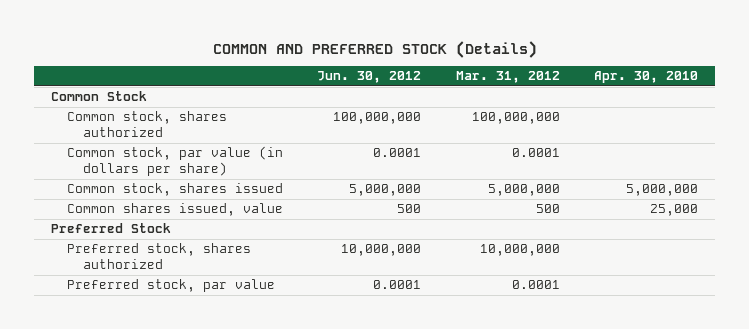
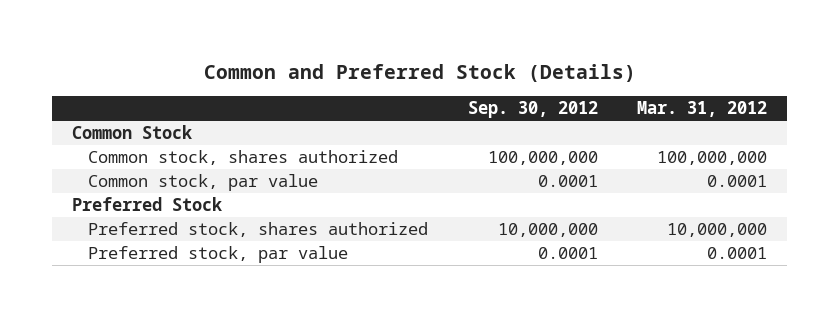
- COMMON AND PREFERRED STOCK (Details)
+ Common and Preferred Stock (Details)
- | Jun. 30, 2012 | Mar. 31, 2012 | Apr. 30, 2010
+ | Sep. 30, 2012 | Mar. 31, 2012
- Common stock, par value (in dollars per share) | 0.0001 | 0.0001 |
- Common stock, shares issued | 5,000,000 | 5,000,000 | 5,000,000
- Common shares issued, value | 500 | 500 | 25,000
+ Common stock, par value | 0.0001 | 0.0001

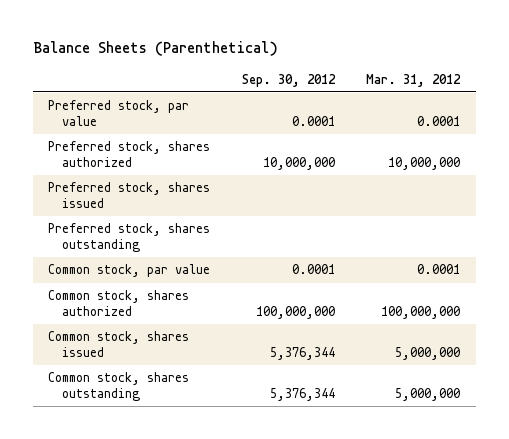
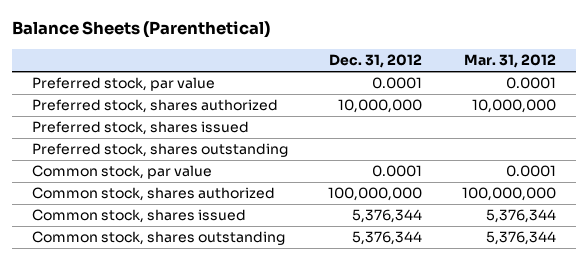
- | Sep. 30, 2012 | Mar. 31, 2012
+ | Dec. 31, 2012 | Mar. 31, 2012
- Common stock, shares issued | 5,376,344 | 5,000,000
- Common stock, shares outstanding | 5,376,344 | 5,000,000
+ Common stock, shares issued | 5,376,344 | 5,376,344
+ Common stock, shares outstanding | 5,376,344 | 5,376,344

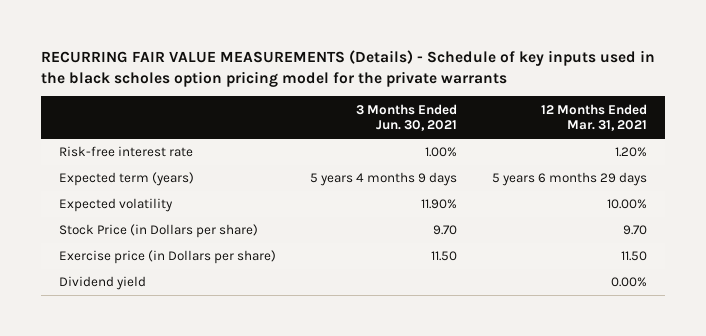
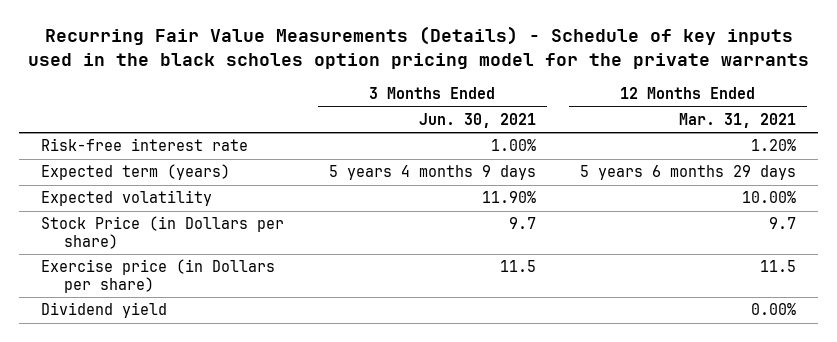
- RECURRING FAIR VALUE MEASUREMENTS (Details) - Schedule of key inputs used in the black scholes option pricing model for the private warrants
+ Recurring Fair Value Measurements (Details) - Schedule of key inputs used in the black scholes option pricing model for the private warrants
- Stock Price (in Dollars per share) | 9.70 | 9.70
- Exercise price (in Dollars per share) | 11.50 | 11.50
+ Stock Price (in Dollars per share) | 9.7 | 9.7
+ Exercise price (in Dollars per share) | 11.5 | 11.5

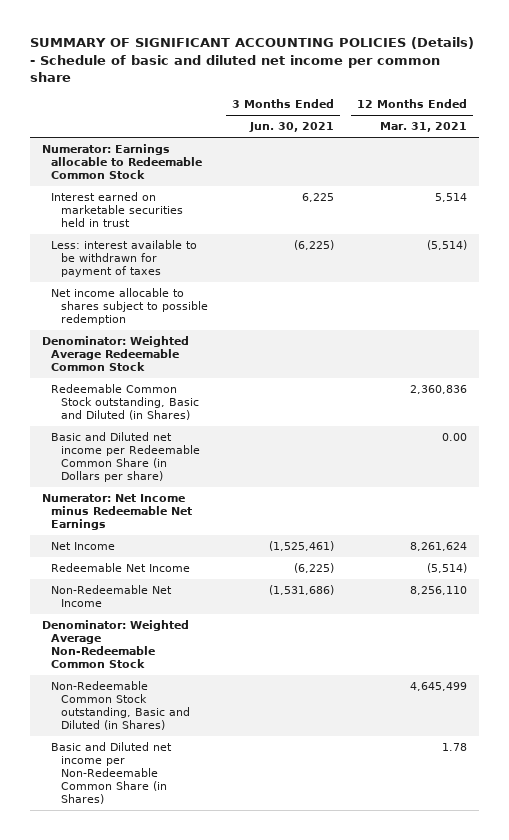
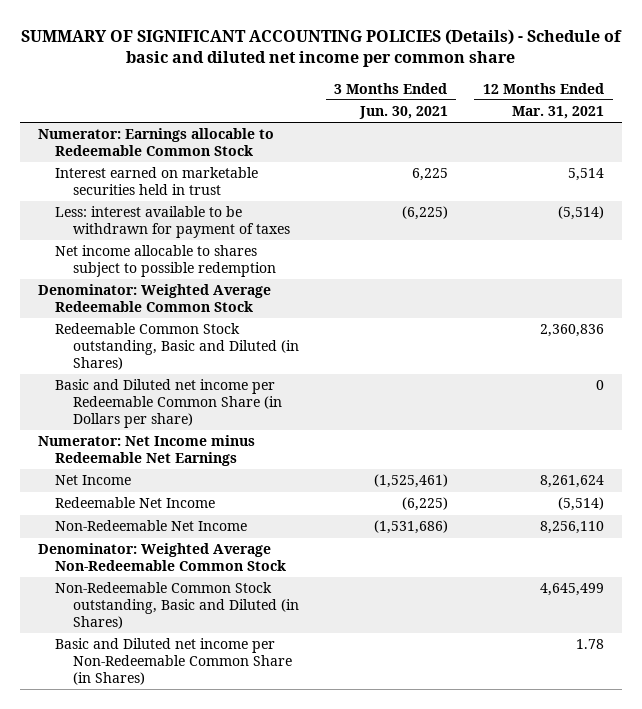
- Basic and Diluted net income per Redeemable Common Share (in Dollars per share) | | 0.00
+ Basic and Diluted net income per Redeemable Common Share (in Dollars per share) | | 0

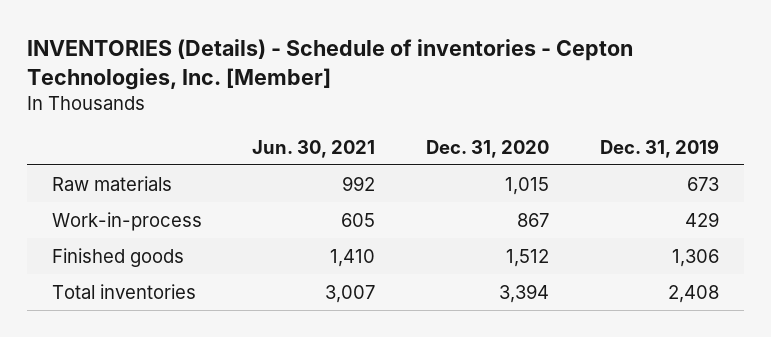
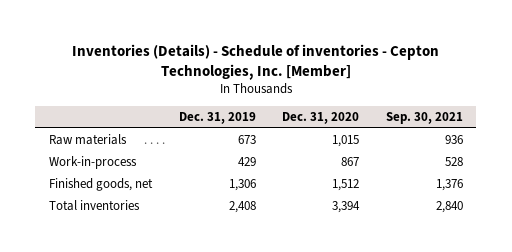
- INVENTORIES (Details) - Schedule of inventories - Cepton Technologies, Inc. [Member]
+ Inventories (Details) - Schedule of inventories - Cepton Technologies, Inc. [Member]
- | Jun. 30, 2021 | Dec. 31, 2020 | Dec. 31, 2019
+ | Dec. 31, 2019 | Dec. 31, 2020 | Sep. 30, 2021
- Finished goods | 1,410 | 1,512 | 1,306
+ Finished goods, net | 1,306 | 1,512 | 1,376

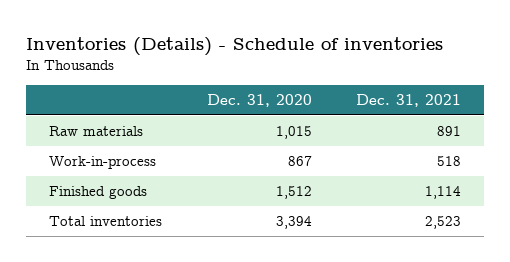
- Inventories (Details) - Schedule of inventories - Cepton Technologies, Inc. [Member]
+ Inventories (Details) - Schedule of inventories
- | Dec. 31, 2019 | Dec. 31, 2020 | Sep. 30, 2021
+ | Dec. 31, 2020 | Dec. 31, 2021
- Finished goods, net | 1,306 | 1,512 | 1,376
+ Finished goods | 1,512 | 1,114

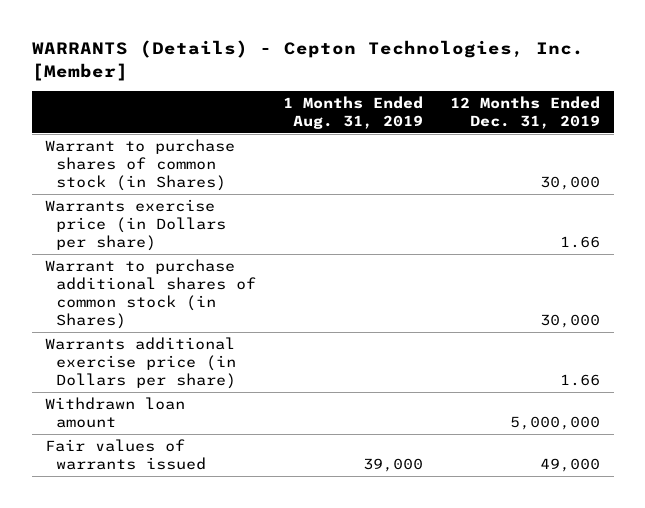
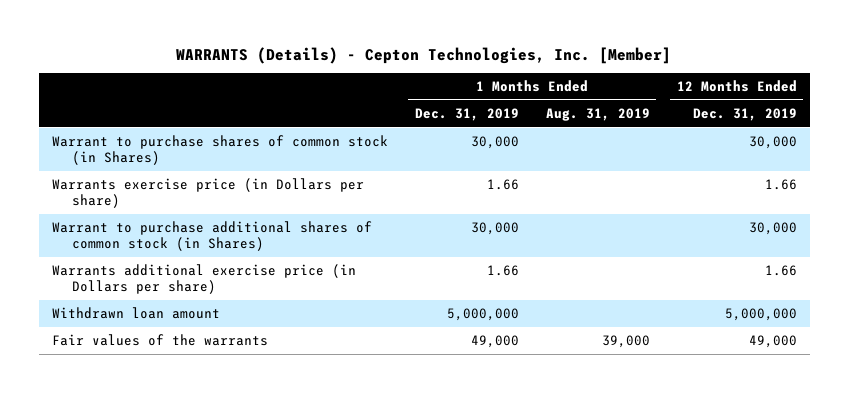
- | 1 Months Ended Aug. 31, 2019 | 12 Months Ended Dec. 31, 2019
+ | 1 Months Ended Dec. 31, 2019 | 1 Months Ended Aug. 31, 2019 | 12 Months Ended Dec. 31, 2019
- Fair values of warrants issued | 39,000 | 49,000
+ Fair values of the warrants | 49,000 | 39,000 | 49,000

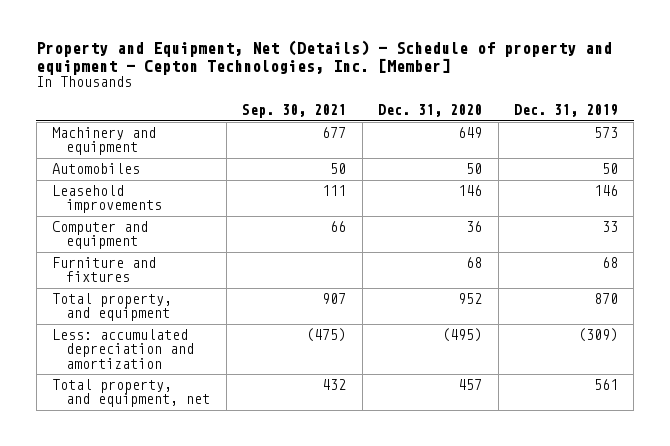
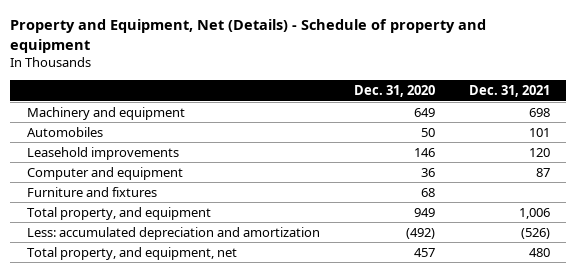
- Property and Equipment, Net (Details) - Schedule of property and equipment - Cepton Technologies, Inc. [Member]
+ Property and Equipment, Net (Details) - Schedule of property and equipment
- | Sep. 30, 2021 | Dec. 31, 2020 | Dec. 31, 2019
+ | Dec. 31, 2020 | Dec. 31, 2021
- Total property, and equipment | 907 | 952 | 870
- Less: accumulated depreciation and amortization | (475) | (495) | (309)
+ Total property, and equipment | 949 | 1,006
+ Less: accumulated depreciation and amortization | (492) | (526)

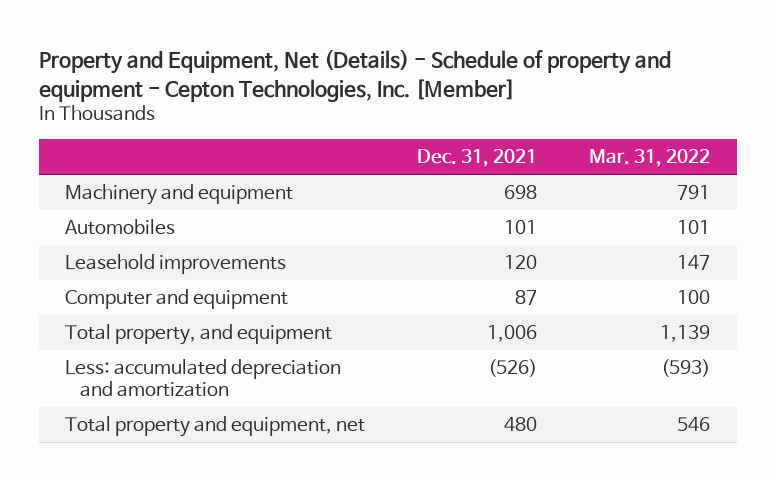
- Property and Equipment, Net (Details) - Schedule of property and equipment
+ Property and Equipment, Net (Details) - Schedule of property and equipment - Cepton Technologies, Inc. [Member]
- | Dec. 31, 2020 | Dec. 31, 2021
+ | Dec. 31, 2021 | Mar. 31, 2022
- Furniture and fixtures | 68 |
- Total property, and equipment, net | 457 | 480
+ Total property and equipment, net | 480 | 546

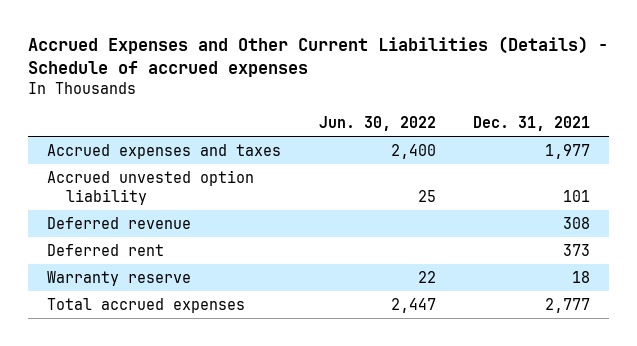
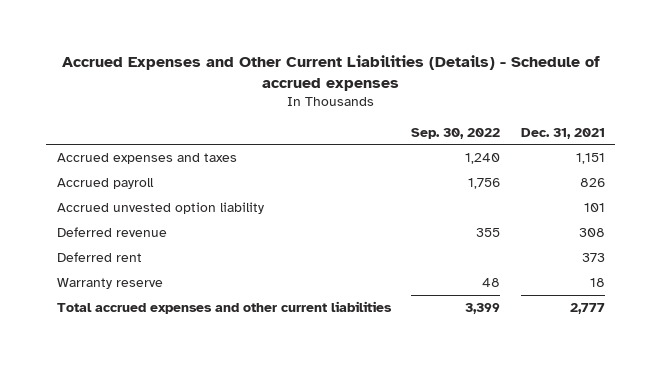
- | Jun. 30, 2022 | Dec. 31, 2021
+ | Sep. 30, 2022 | Dec. 31, 2021
- Accrued expenses and taxes | 2,400 | 1,977
+ Accrued expenses and taxes | 1,240 | 1,151
+ Accrued payroll | 1,756 | 826
- Total accrued expenses | 2,447 | 2,777
+ Total accrued expenses and other current liabilities | 3,399 | 2,777

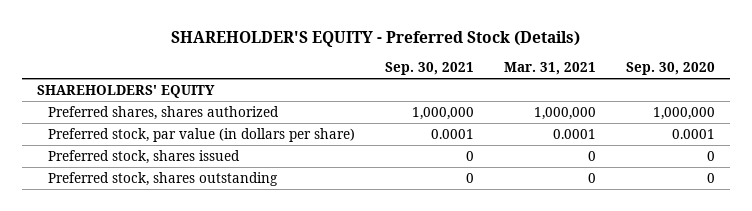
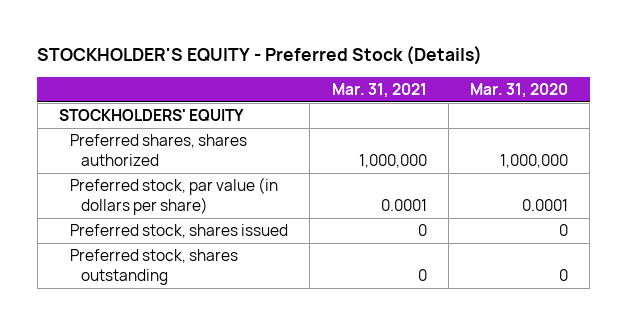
- SHAREHOLDER'S EQUITY - Preferred Stock (Details)
+ STOCKHOLDER'S EQUITY - Preferred Stock (Details)
- | Sep. 30, 2021 | Mar. 31, 2021 | Sep. 30, 2020
+ | Mar. 31, 2021 | Mar. 31, 2020
- SHAREHOLDERS' EQUITY
+ STOCKHOLDERS' EQUITY

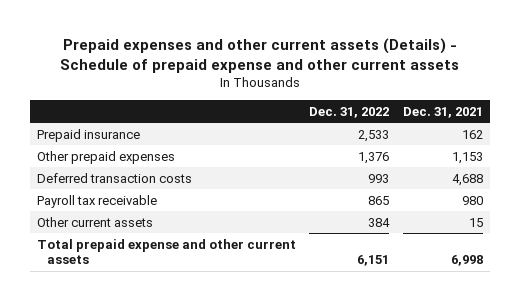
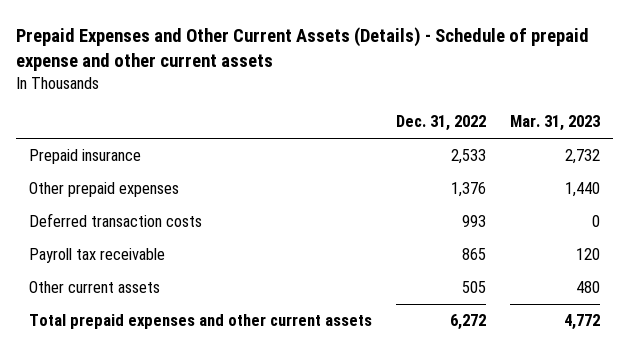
- Prepaid expenses and other current assets (Details) - Schedule of prepaid expense and other current assets
+ Prepaid Expenses and Other Current Assets (Details) - Schedule of prepaid expense and other current assets
- | Dec. 31, 2022 | Dec. 31, 2021
+ | Dec. 31, 2022 | Mar. 31, 2023
- Other current assets | 384 | 15
- Total prepaid expense and other current assets | 6,151 | 6,998
+ Other current assets | 505 | 480
+ Total prepaid expenses and other current assets | 6,272 | 4,772

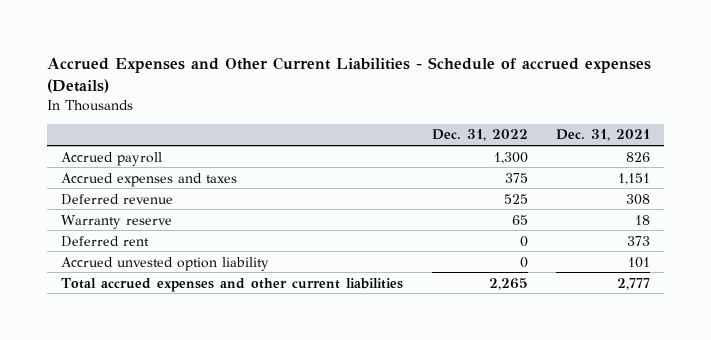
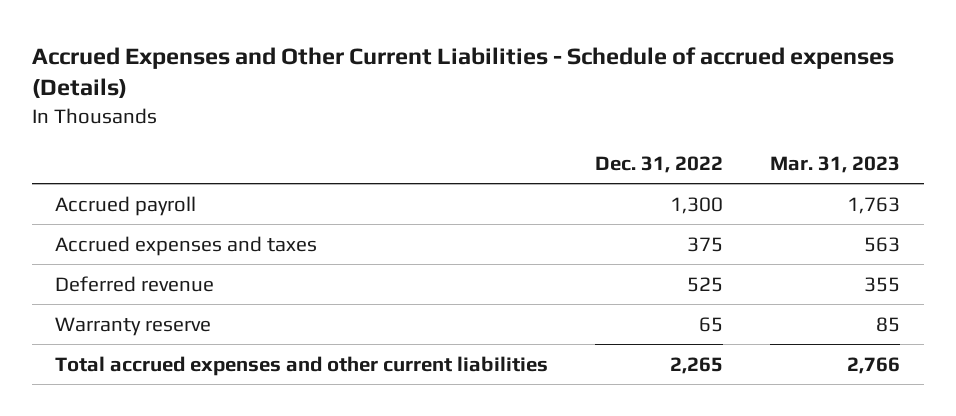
- | Dec. 31, 2022 | Dec. 31, 2021
+ | Dec. 31, 2022 | Mar. 31, 2023
- Deferred rent | 0 | 373
- Accrued unvested option liability | 0 | 101

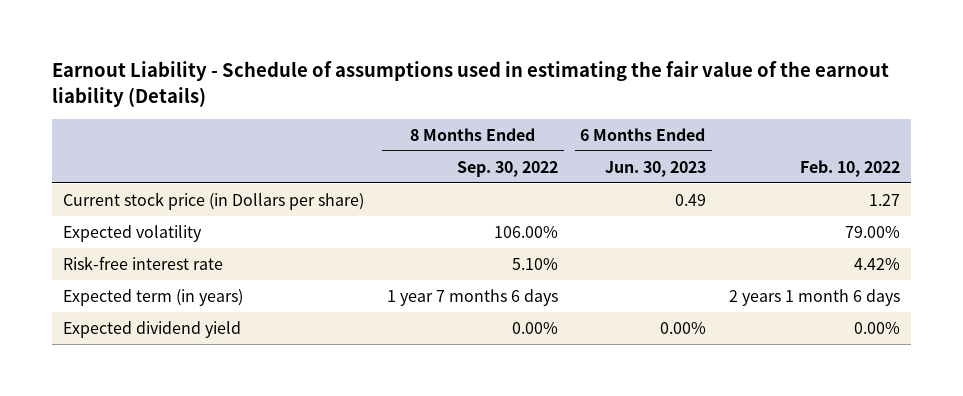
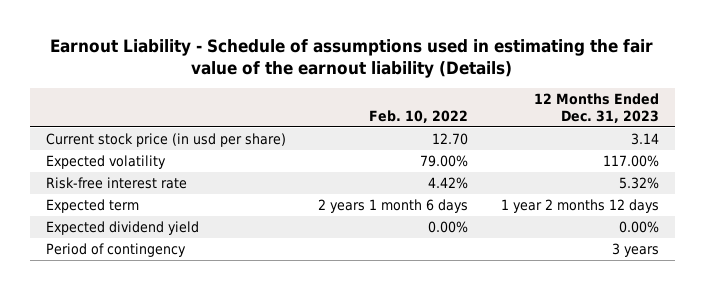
- | 8 Months Ended Sep. 30, 2022 | 6 Months Ended Jun. 30, 2023 | Feb. 10, 2022
+ | Feb. 10, 2022 | 12 Months Ended Dec. 31, 2023
- Current stock price (in Dollars per share) | | 0.49 | 1.27
+ Current stock price (in usd per share) | 12.70 | 3.14
- Expected term (in years) | 1 year 7 months 6 days | | 2 years 1 month 6 days
+ Expected term | 2 years 1 month 6 days | 1 year 2 months 12 days
+ Period of contingency | | 3 years

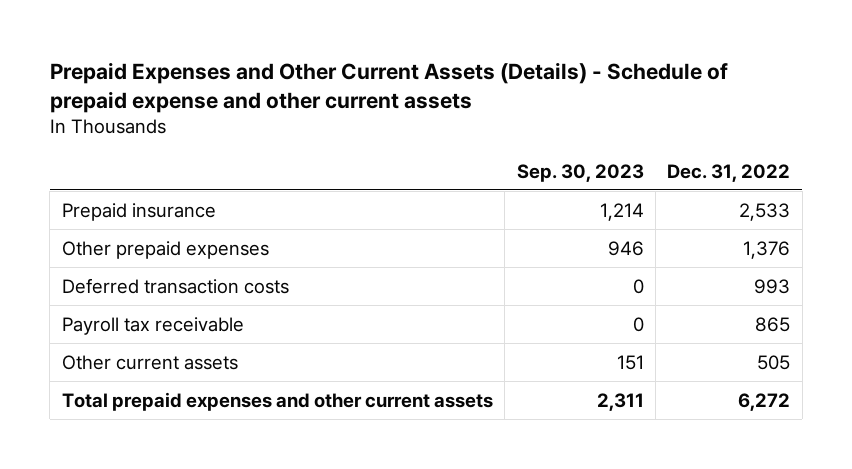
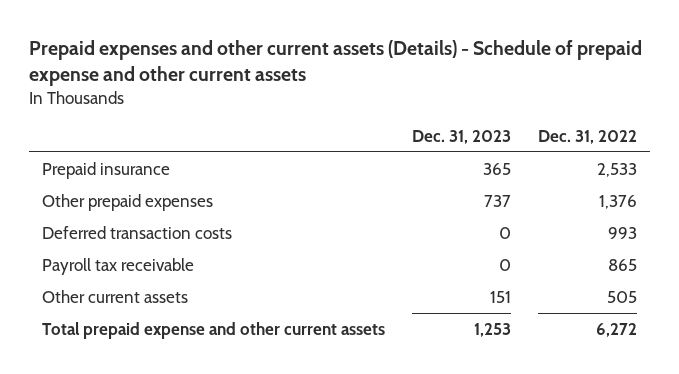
- Prepaid Expenses and Other Current Assets (Details) - Schedule of prepaid expense and other current assets
+ Prepaid expenses and other current assets (Details) - Schedule of prepaid expense and other current assets
- | Sep. 30, 2023 | Dec. 31, 2022
+ | Dec. 31, 2023 | Dec. 31, 2022
- Total prepaid expenses and other current assets | 2,311 | 6,272
+ Total prepaid expense and other current assets | 1,253 | 6,272

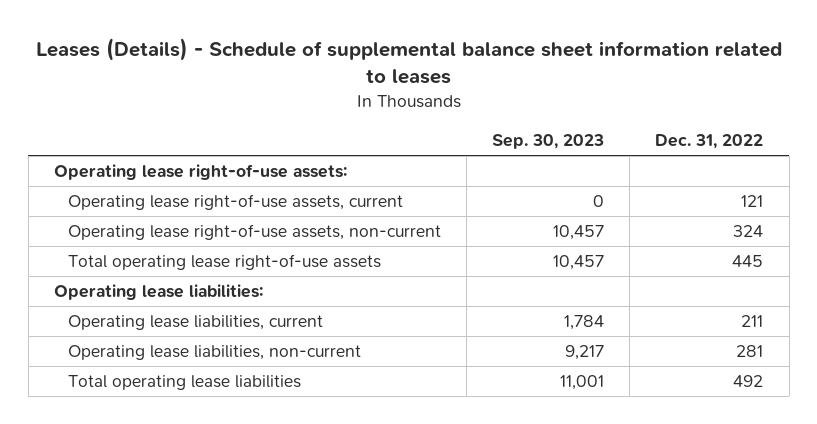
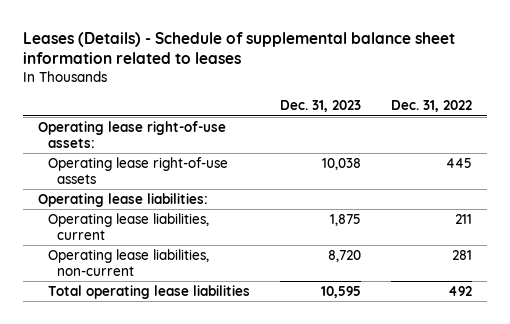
- | Sep. 30, 2023 | Dec. 31, 2022
+ | Dec. 31, 2023 | Dec. 31, 2022
- Operating lease right-of-use assets, current | 0 | 121
- Operating lease right-of-use assets, non-current | 10,457 | 324
- Total operating lease right-of-use assets | 10,457 | 445
+ Operating lease right-of-use assets | 10,038 | 445

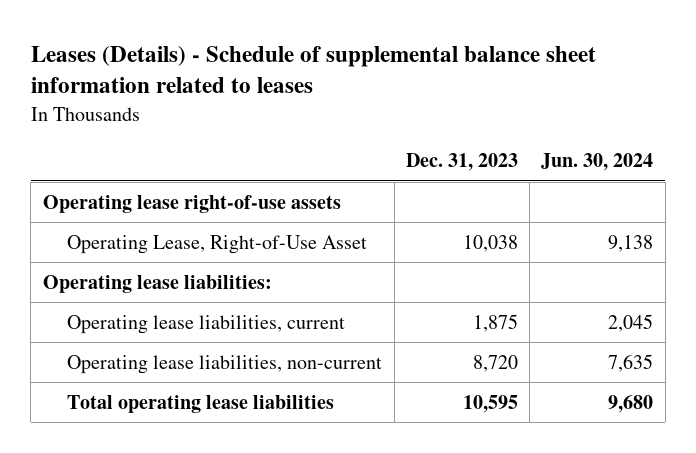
- | Dec. 31, 2023 | Dec. 31, 2022
+ | Dec. 31, 2023 | Jun. 30, 2024
- Operating lease right-of-use assets:
- Operating lease right-of-use assets | 10,038 | 445
+ Operating lease right-of-use assets
+ Operating Lease, Right-of-Use Asset | 10,038 | 9,138

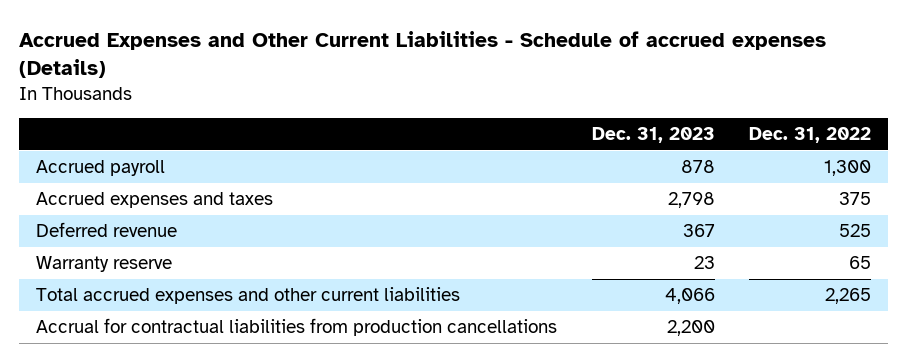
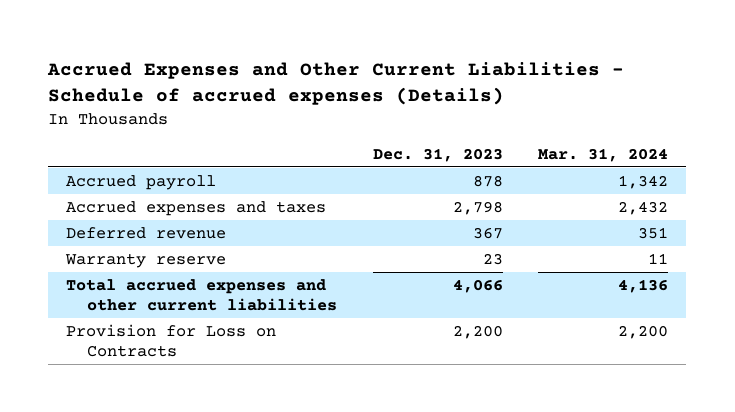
- | Dec. 31, 2023 | Dec. 31, 2022
+ | Dec. 31, 2023 | Mar. 31, 2024
- Accrual for contractual liabilities from production cancellations | 2,200 |
+ Provision for Loss on Contracts | 2,200 | 2,200

